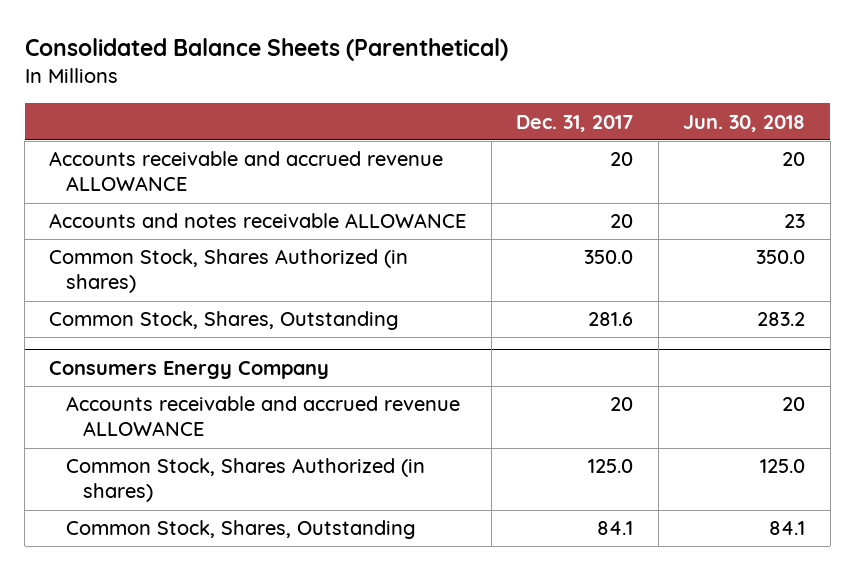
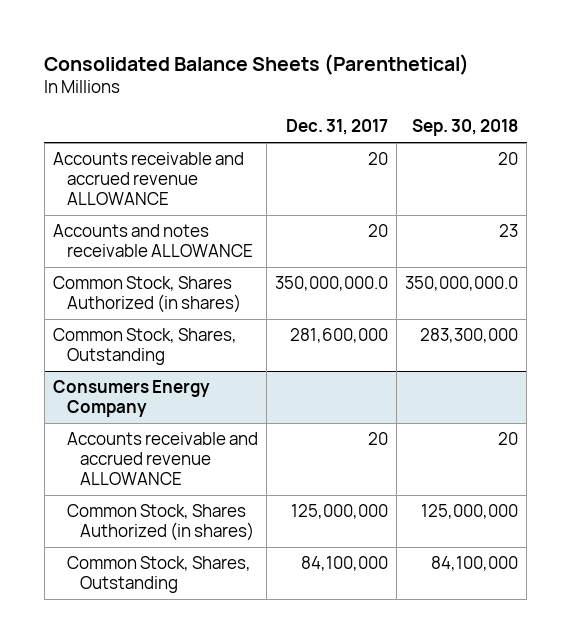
- | Dec. 31, 2017 | Jun. 30, 2018
+ | Dec. 31, 2017 | Sep. 30, 2018
- Common Stock, Shares Authorized (in shares) | 350.0 | 350.0
- Common Stock, Shares, Outstanding | 281.6 | 283.2
+ Common Stock, Shares Authorized (in shares) | 350,000,000.0 | 350,000,000.0
+ Common Stock, Shares, Outstanding | 281,600,000 | 283,300,000
@ Consumers Energy Company
- Common Stock, Shares Authorized (in shares) | 125.0 | 125.0
- Common Stock, Shares, Outstanding | 84.1 | 84.1
+ Common Stock, Shares Authorized (in shares) | 125,000,000 | 125,000,000
+ Common Stock, Shares, Outstanding | 84,100,000 | 84,100,000

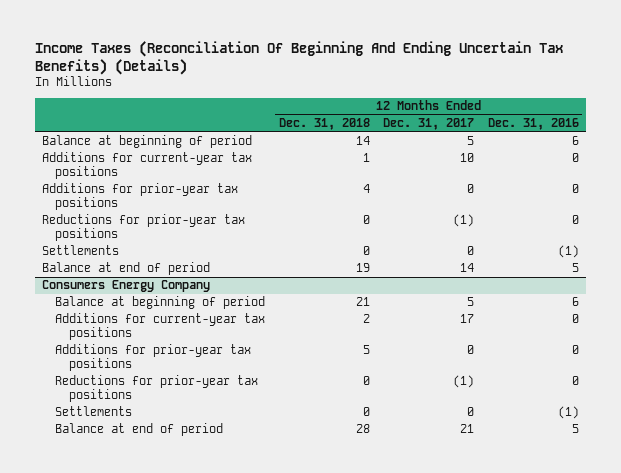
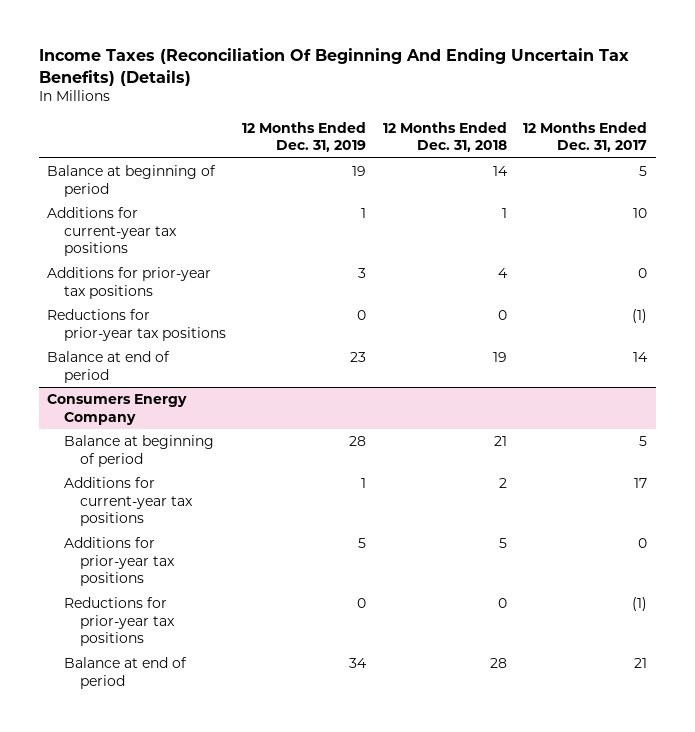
- | 12 Months Ended Dec. 31, 2018 | 12 Months Ended Dec. 31, 2017 | 12 Months Ended Dec. 31, 2016
+ | 12 Months Ended Dec. 31, 2019 | 12 Months Ended Dec. 31, 2018 | 12 Months Ended Dec. 31, 2017
- Settlements | 0 | 0 | (1)
@ Consumers Energy Company
- Settlements | 0 | 0 | (1)

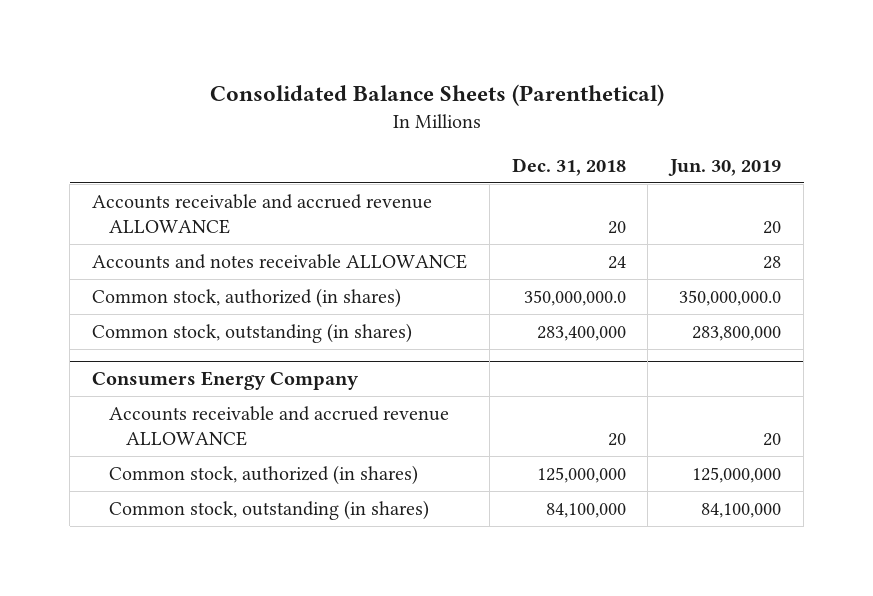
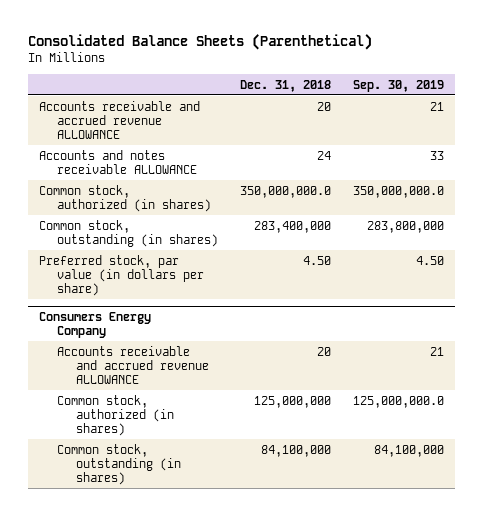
- | Dec. 31, 2018 | Jun. 30, 2019
+ | Dec. 31, 2018 | Sep. 30, 2019
+ Preferred stock, par value (in dollars per share) | 4.50 | 4.50

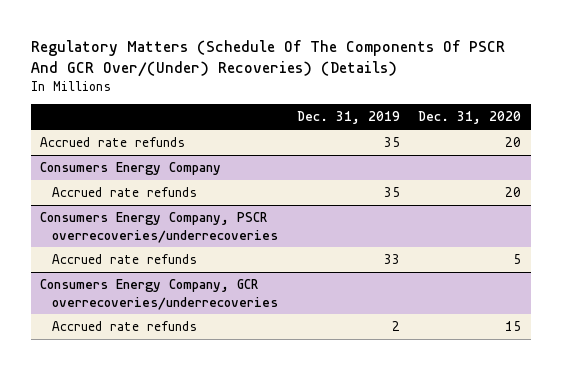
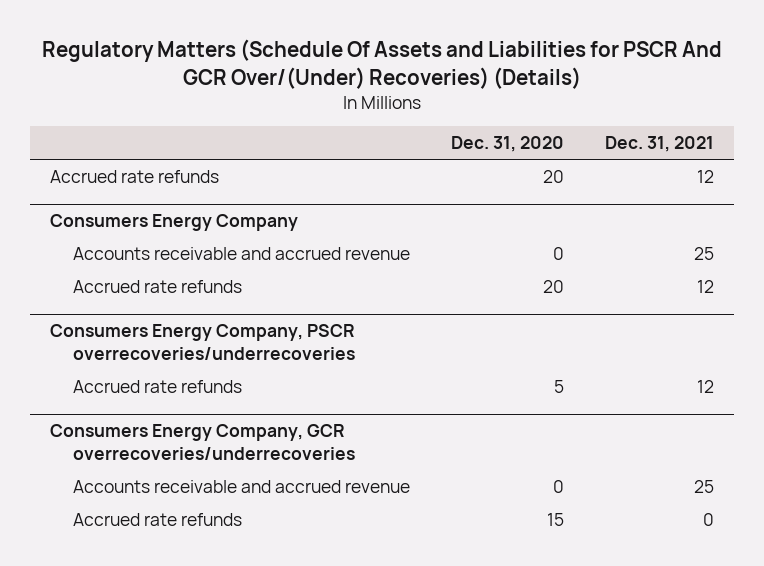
- Regulatory Matters (Schedule Of The Components Of PSCR And GCR Over/(Under) Recoveries) (Details)
+ Regulatory Matters (Schedule Of Assets and Liabilities for PSCR And GCR Over/(Under) Recoveries) (Details)
- | Dec. 31, 2019 | Dec. 31, 2020
+ | Dec. 31, 2020 | Dec. 31, 2021
@ Consumers Energy Company
+ Accounts receivable and accrued revenue | 0 | 25
@ Consumers Energy Company, GCR overrecoveries/underrecoveries
+ Accounts receivable and accrued revenue | 0 | 25

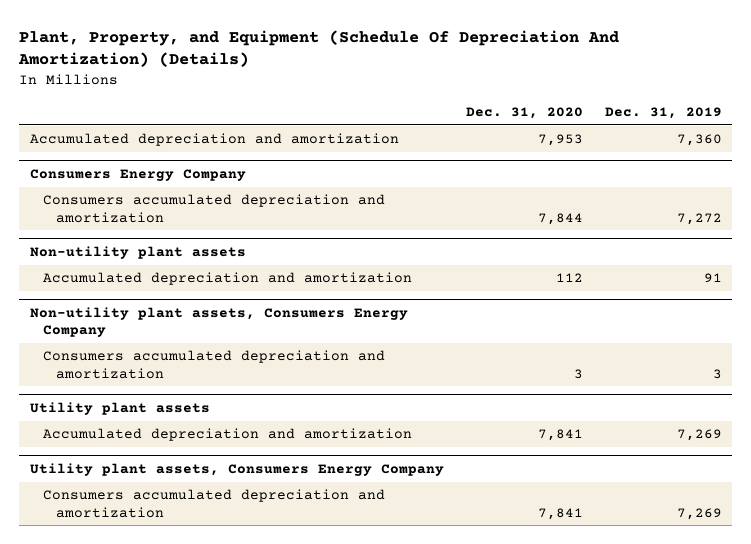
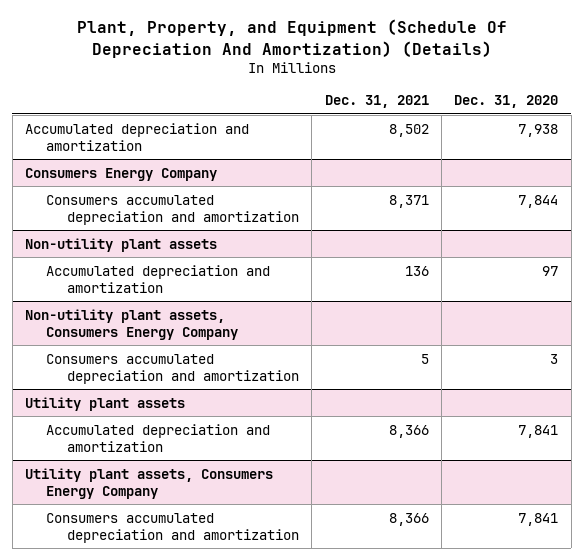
- | Dec. 31, 2020 | Dec. 31, 2019
+ | Dec. 31, 2021 | Dec. 31, 2020
- Accumulated depreciation and amortization | 7,953 | 7,360
+ Accumulated depreciation and amortization | 8,502 | 7,938
@ Non-utility plant assets
- Accumulated depreciation and amortization | 112 | 91
+ Accumulated depreciation and amortization | 136 | 97

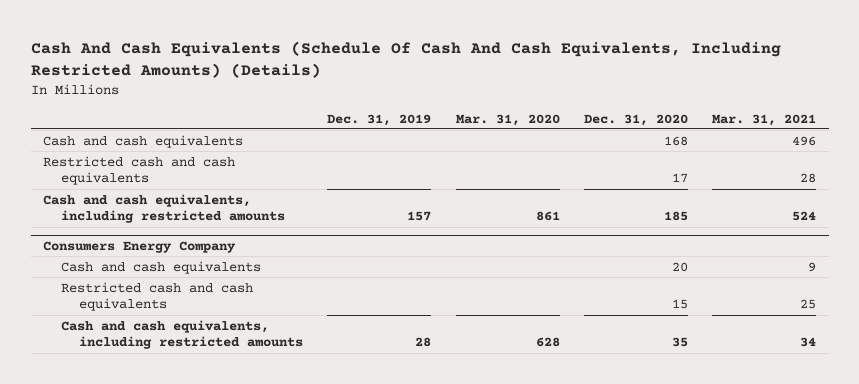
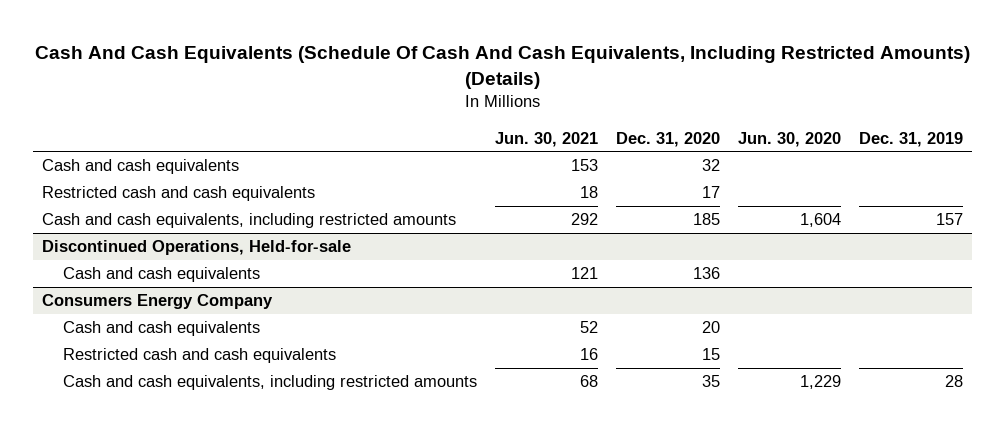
- | Dec. 31, 2019 | Mar. 31, 2020 | Dec. 31, 2020 | Mar. 31, 2021
+ | Jun. 30, 2021 | Dec. 31, 2020 | Jun. 30, 2020 | Dec. 31, 2019
- Cash and cash equivalents | | | 168 | 496
+ Cash and cash equivalents | 153 | 32 | |
+ Discontinued Operations, Held-for-sale
+ Cash and cash equivalents | 121 | 136 | |

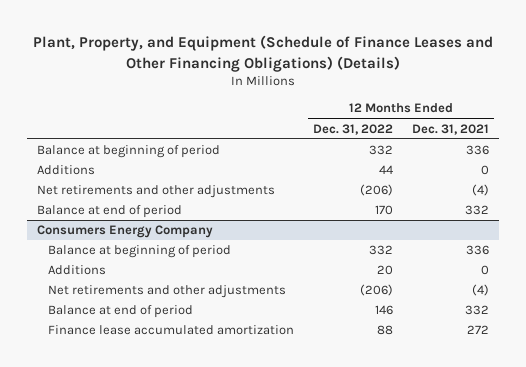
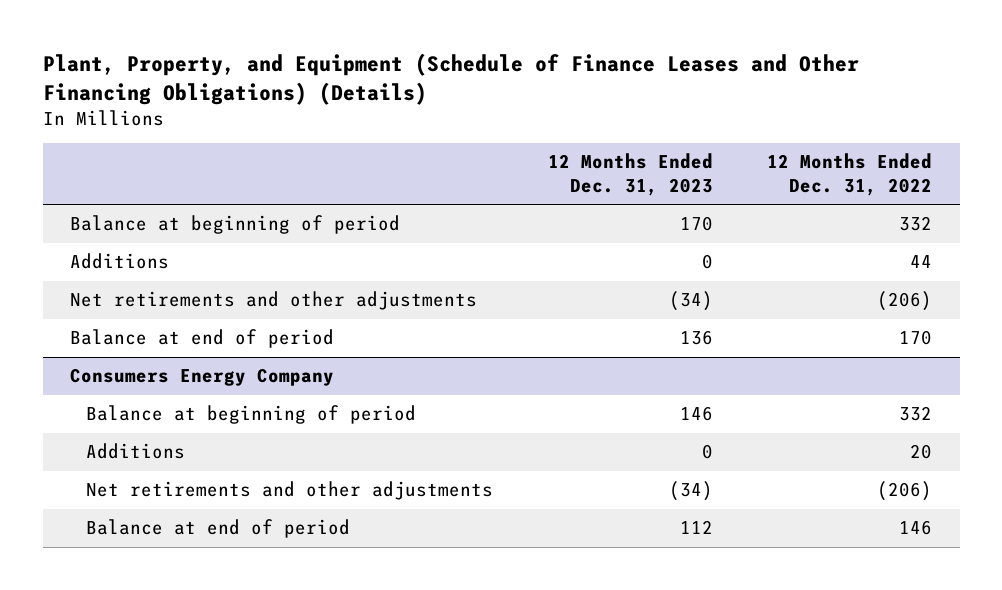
- | 12 Months Ended Dec. 31, 2022 | 12 Months Ended Dec. 31, 2021
+ | 12 Months Ended Dec. 31, 2023 | 12 Months Ended Dec. 31, 2022
@ Consumers Energy Company
- Finance lease accumulated amortization | 88 | 272

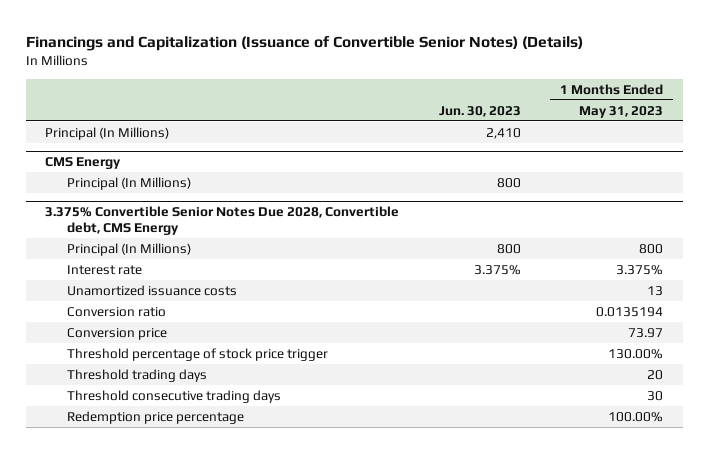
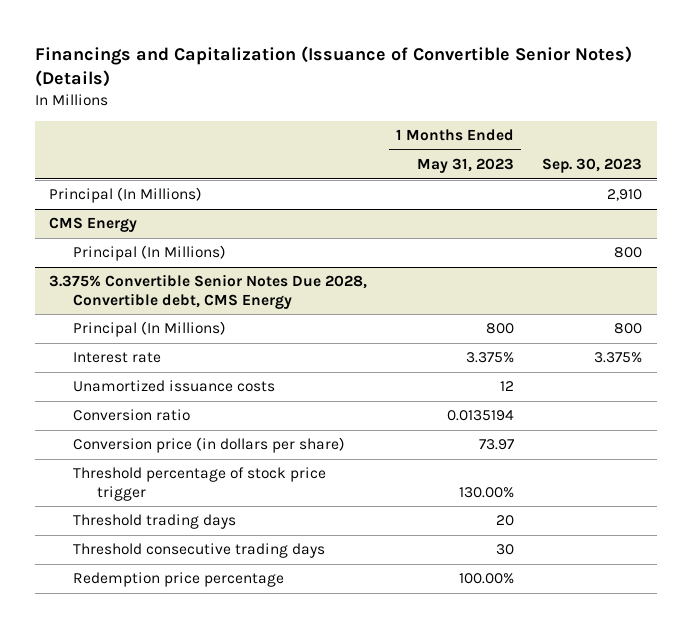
- | Jun. 30, 2023 | 1 Months Ended May 31, 2023
+ | 1 Months Ended May 31, 2023 | Sep. 30, 2023
@ 3.375% Convertible Senior Notes Due 2028, Convertible debt, CMS Energy
- Unamortized issuance costs | | 13
+ Unamortized issuance costs | 12 |
- Conversion price | | 73.97
+ Conversion price (in dollars per share) | 73.97 |

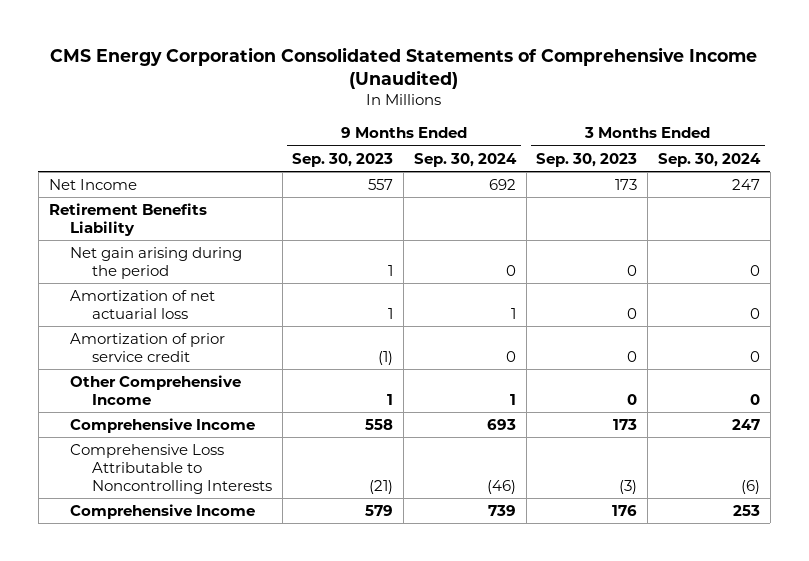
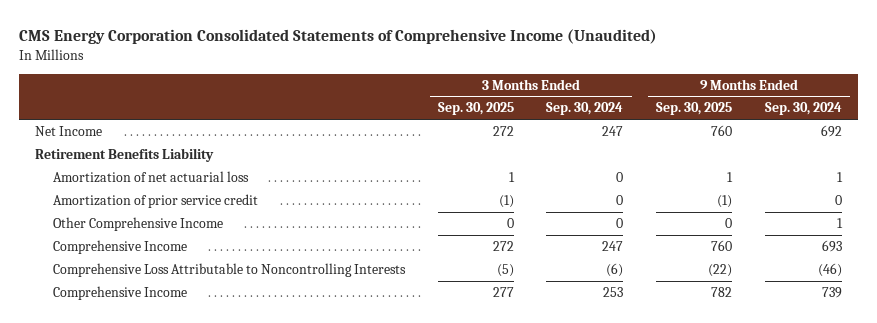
- | 9 Months Ended Sep. 30, 2023 | 9 Months Ended Sep. 30, 2024 | 3 Months Ended Sep. 30, 2023 | 3 Months Ended Sep. 30, 2024
+ | 3 Months Ended Sep. 30, 2025 | 3 Months Ended Sep. 30, 2024 | 9 Months Ended Sep. 30, 2025 | 9 Months Ended Sep. 30, 2024
- Net gain arising during the period | 1 | 0 | 0 | 0

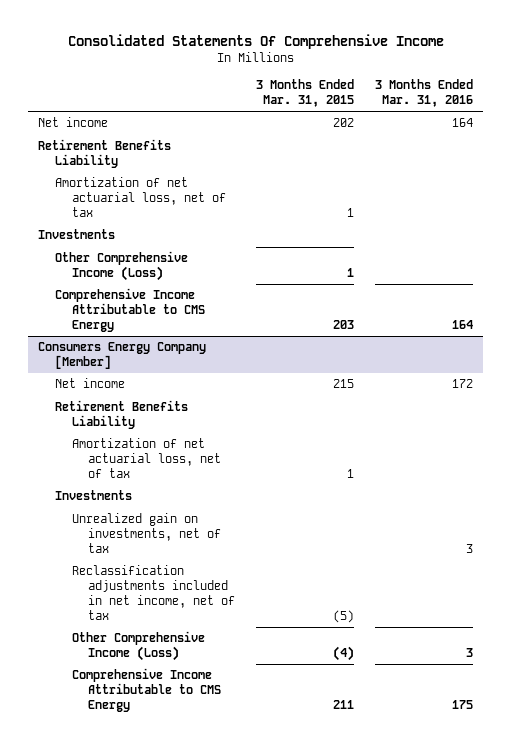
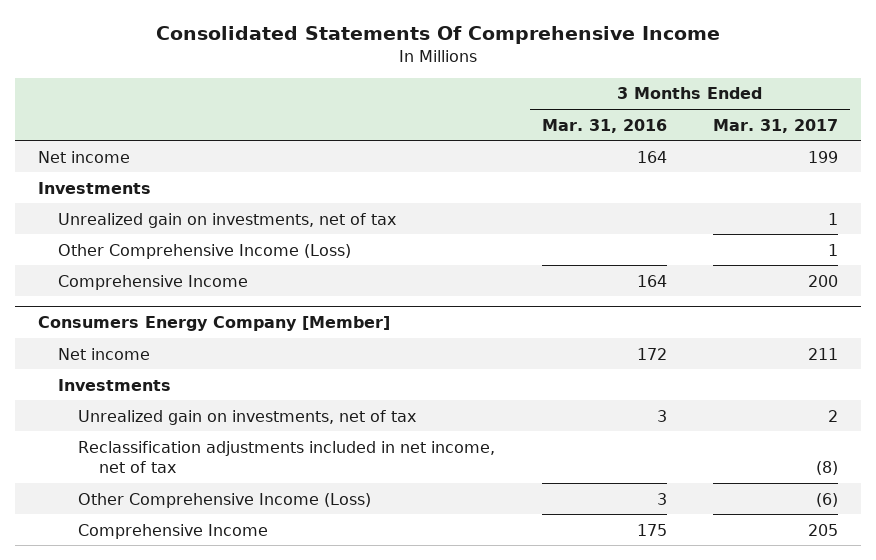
- | 3 Months Ended Mar. 31, 2015 | 3 Months Ended Mar. 31, 2016
+ | 3 Months Ended Mar. 31, 2016 | 3 Months Ended Mar. 31, 2017
- Retirement Benefits Liability
- Amortization of net actuarial loss, net of tax | 1 |
+ Unrealized gain on investments, net of tax | | 1
- Comprehensive Income Attributable to CMS Energy | 203 | 164
+ Comprehensive Income | 164 | 200
@ Consumers Energy Company [Member]
- Retirement Benefits Liability
- Amortization of net actuarial loss, net of tax | 1 |
- Comprehensive Income Attributable to CMS Energy | 211 | 175
+ Comprehensive Income | 175 | 205

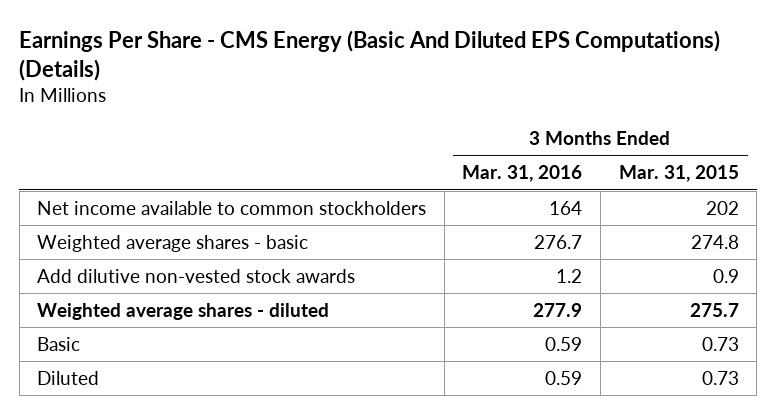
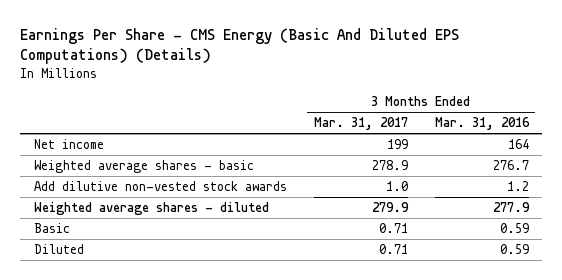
- | 3 Months Ended Mar. 31, 2016 | 3 Months Ended Mar. 31, 2015
+ | 3 Months Ended Mar. 31, 2017 | 3 Months Ended Mar. 31, 2016
- Net income available to common stockholders | 164 | 202
+ Net income | 199 | 164

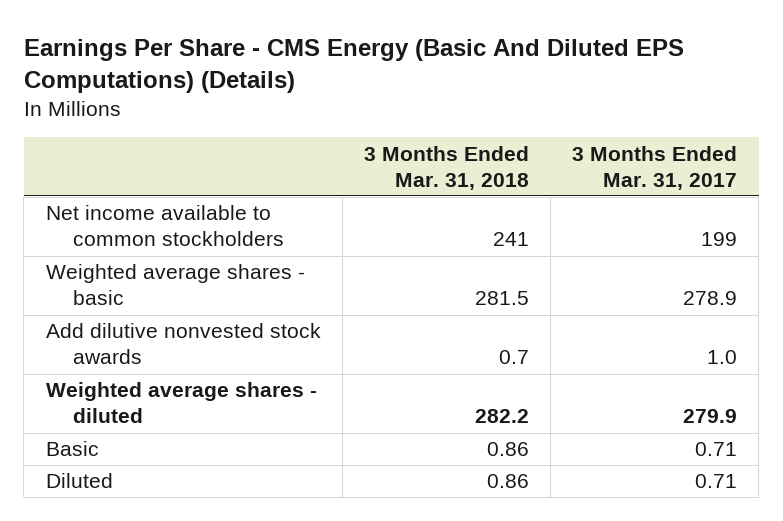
- | 3 Months Ended Mar. 31, 2017 | 3 Months Ended Mar. 31, 2016
+ | 3 Months Ended Mar. 31, 2018 | 3 Months Ended Mar. 31, 2017
- Net income | 199 | 164
+ Net income available to common stockholders | 241 | 199
- Add dilutive non-vested stock awards | 1.0 | 1.2
+ Add dilutive nonvested stock awards | 0.7 | 1.0

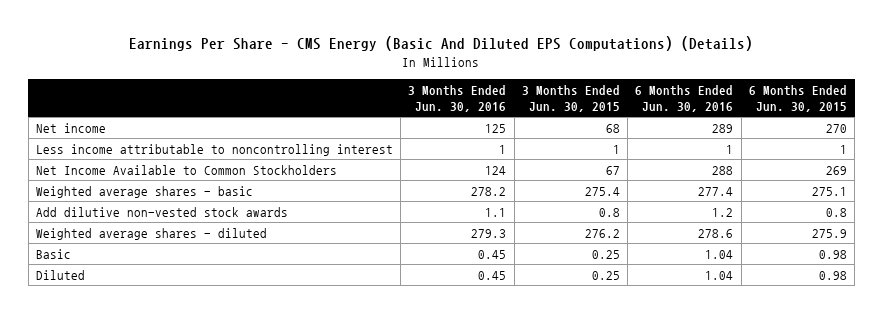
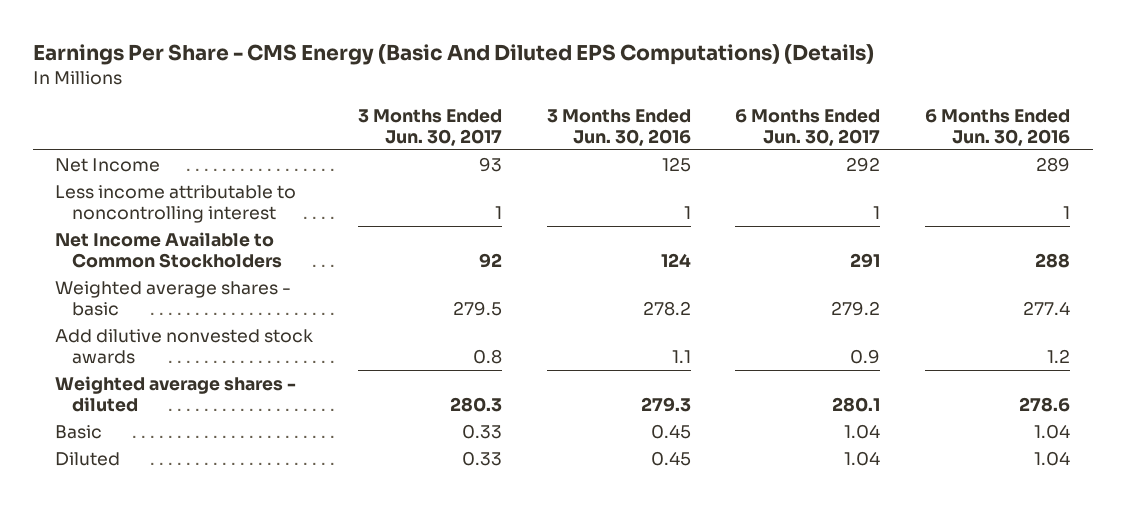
- | 3 Months Ended Jun. 30, 2016 | 3 Months Ended Jun. 30, 2015 | 6 Months Ended Jun. 30, 2016 | 6 Months Ended Jun. 30, 2015
+ | 3 Months Ended Jun. 30, 2017 | 3 Months Ended Jun. 30, 2016 | 6 Months Ended Jun. 30, 2017 | 6 Months Ended Jun. 30, 2016
- Net income | 125 | 68 | 289 | 270
+ Net Income | 93 | 125 | 292 | 289
- Add dilutive non-vested stock awards | 1.1 | 0.8 | 1.2 | 0.8
+ Add dilutive nonvested stock awards | 0.8 | 1.1 | 0.9 | 1.2

